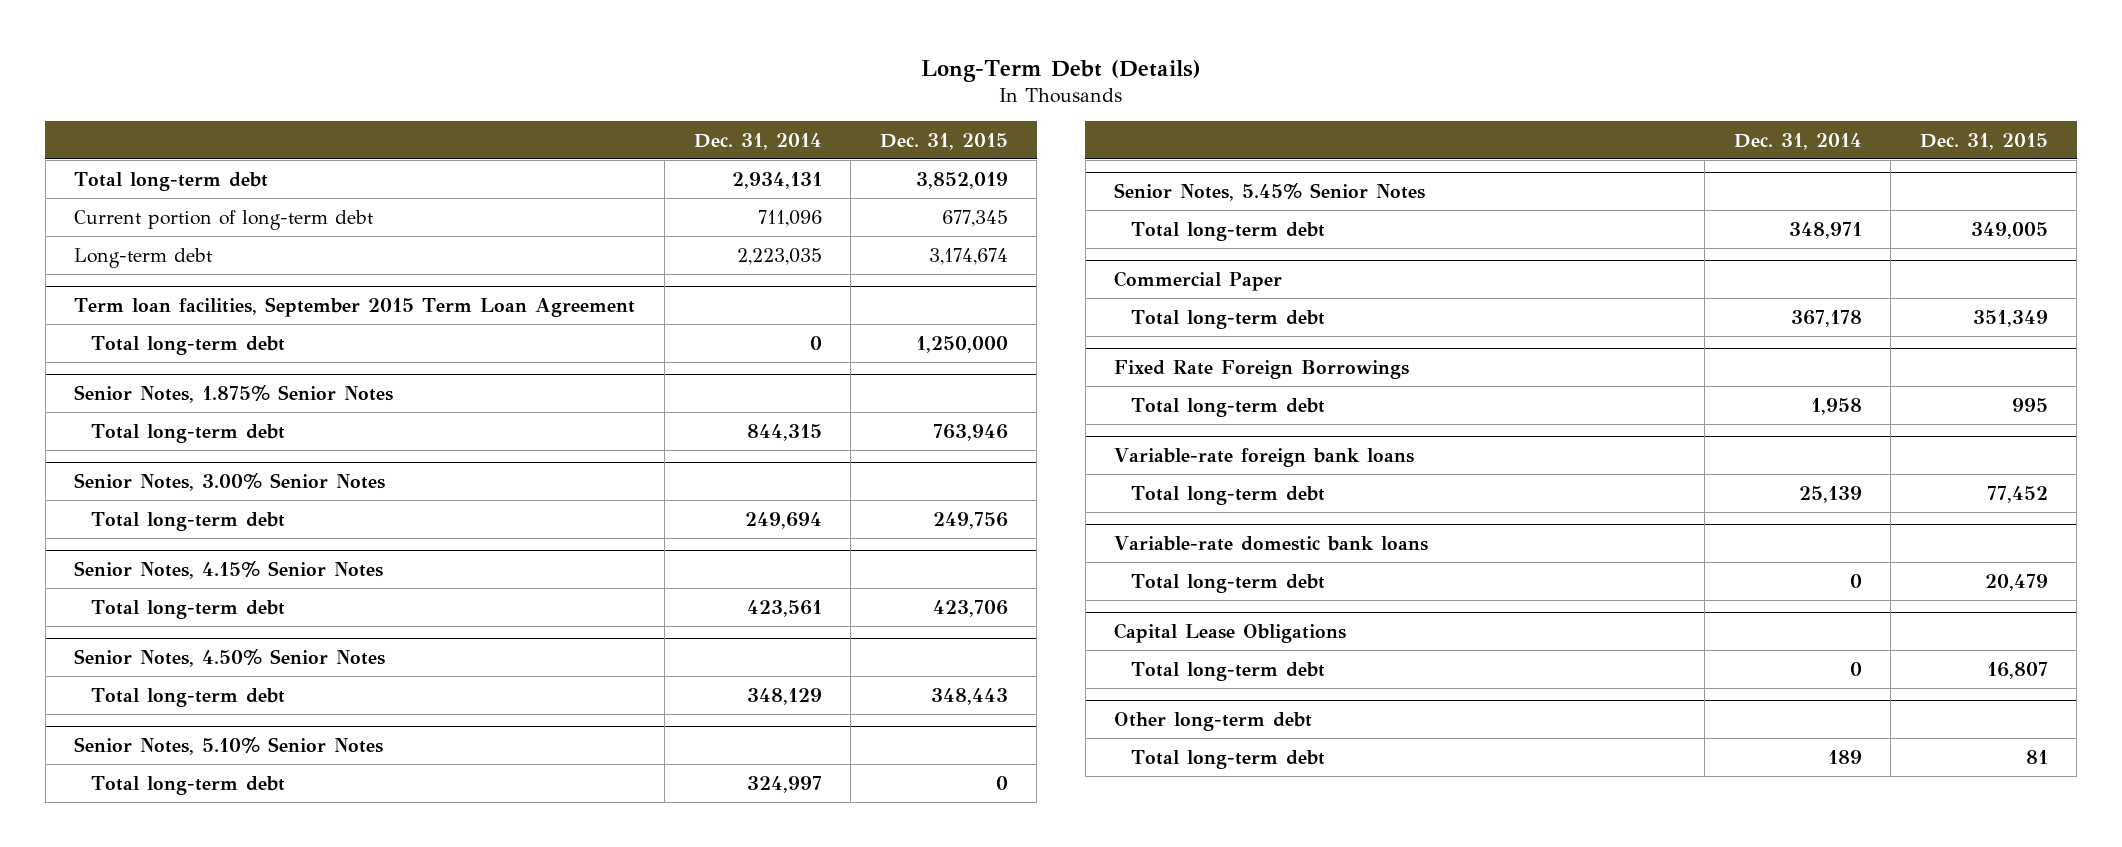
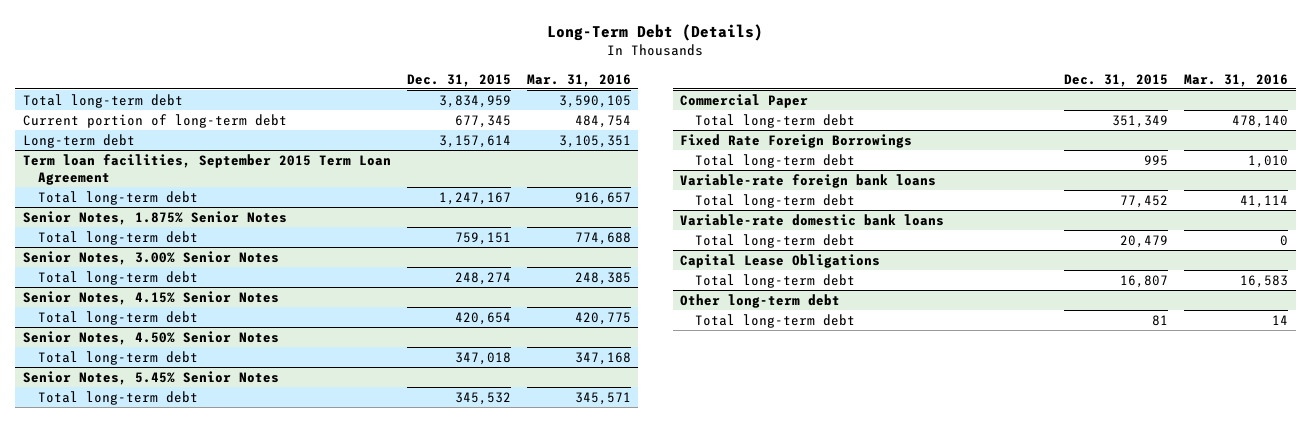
- | Dec. 31, 2014 | Dec. 31, 2015
+ | Dec. 31, 2015 | Mar. 31, 2016
- Total long-term debt | 2,934,131 | 3,852,019
+ Total long-term debt | 3,834,959 | 3,590,105
- Long-term debt | 2,223,035 | 3,174,674
+ Long-term debt | 3,157,614 | 3,105,351
@ Term loan facilities, September 2015 Term Loan Agreement
- Total long-term debt | 0 | 1,250,000
+ Total long-term debt | 1,247,167 | 916,657
@ Senior Notes, 1.875% Senior Notes
- Total long-term debt | 844,315 | 763,946
+ Total long-term debt | 759,151 | 774,688
@ Senior Notes, 3.00% Senior Notes
- Total long-term debt | 249,694 | 249,756
+ Total long-term debt | 248,274 | 248,385
@ Senior Notes, 4.15% Senior Notes
- Total long-term debt | 423,561 | 423,706
+ Total long-term debt | 420,654 | 420,775
@ Senior Notes, 4.50% Senior Notes
- Total long-term debt | 348,129 | 348,443
- Senior Notes, 5.10% Senior Notes
- Total long-term debt | 324,997 | 0
@ Senior Notes, 4.50% Senior Notes
+ Total long-term debt | 347,018 | 347,168
@ Senior Notes, 5.45% Senior Notes
- Total long-term debt | 348,971 | 349,005
+ Total long-term debt | 345,532 | 345,571

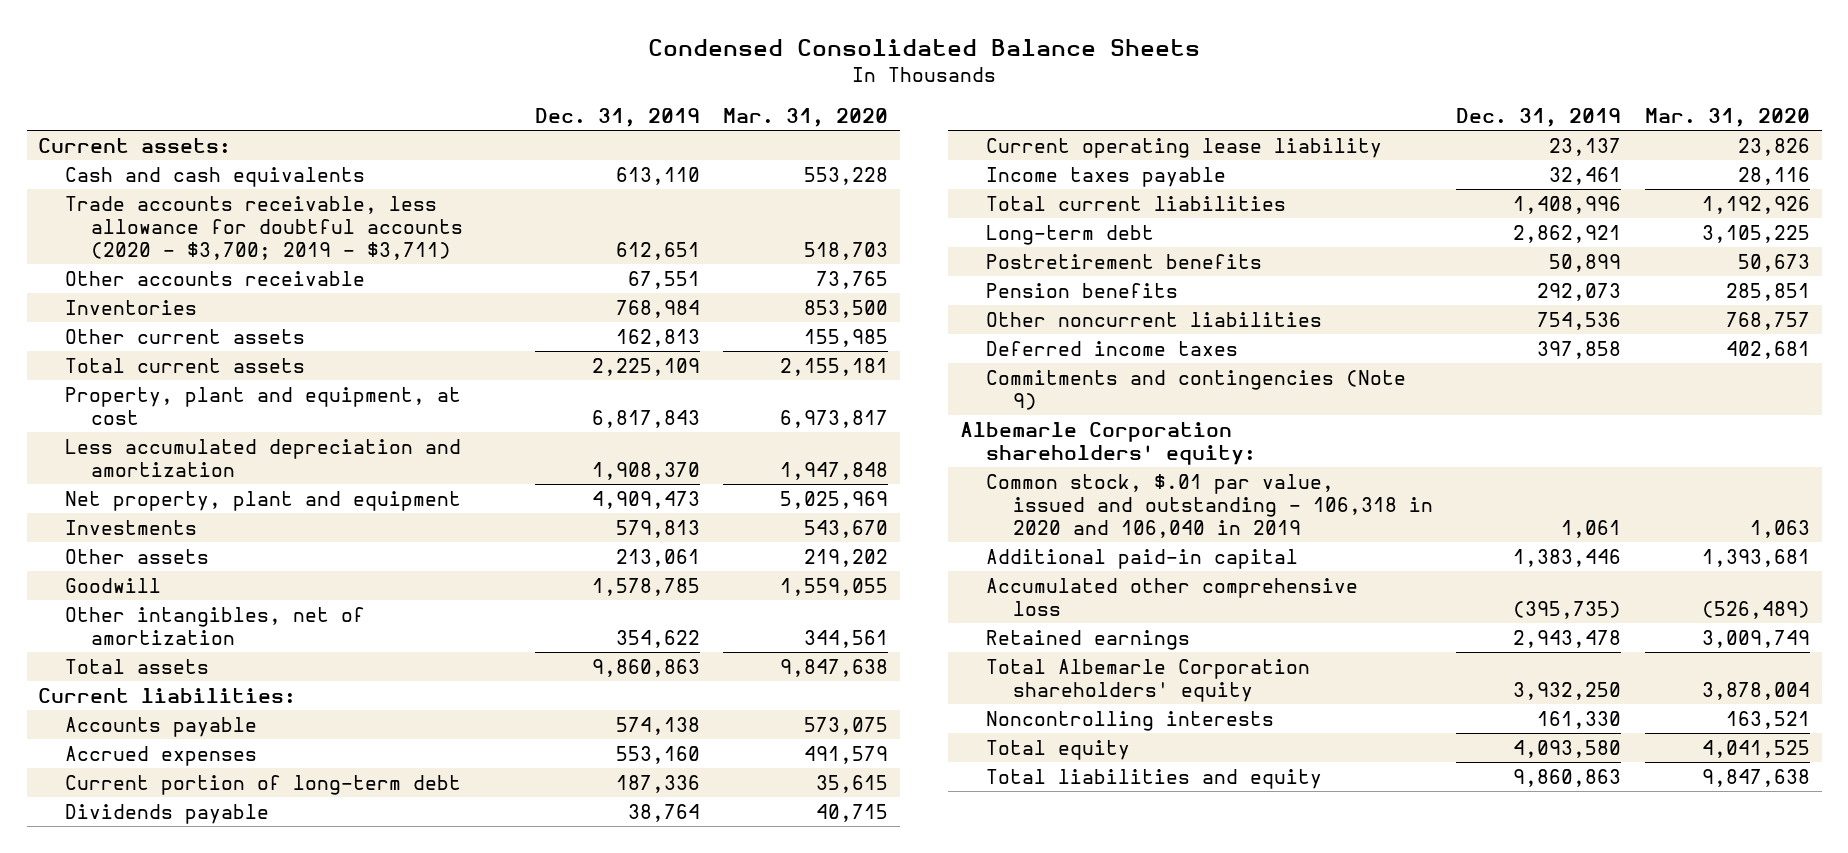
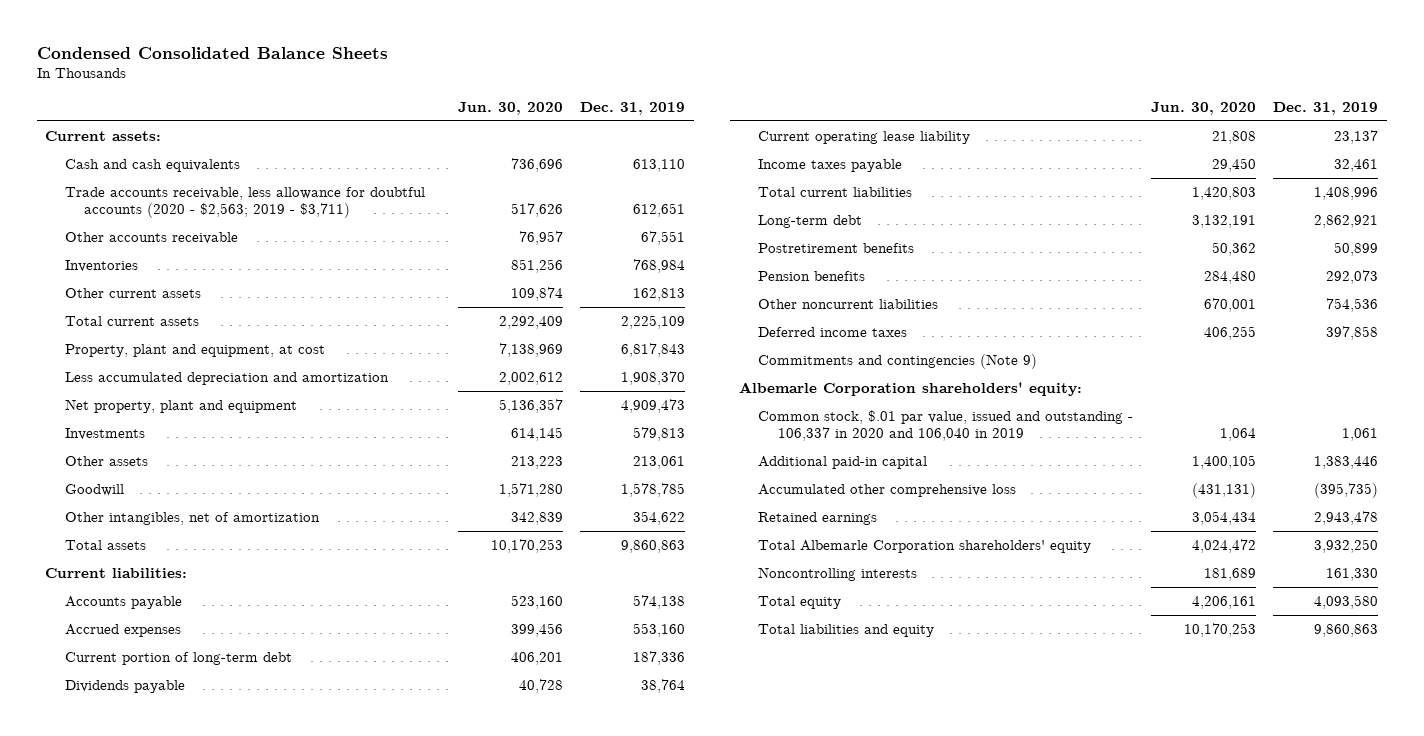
- | Dec. 31, 2019 | Mar. 31, 2020
+ | Jun. 30, 2020 | Dec. 31, 2019
- Trade accounts receivable, less allowance for doubtful accounts (2020 - $3,700; 2019 - $3,711) | 612,651 | 518,703
+ Trade accounts receivable, less allowance for doubtful accounts (2020 - $2,563; 2019 - $3,711) | 517,626 | 612,651
- Common stock, $.01 par value, issued and outstanding - 106,318 in 2020 and 106,040 in 2019 | 1,061 | 1,063
+ Common stock, $.01 par value, issued and outstanding - 106,337 in 2020 and 106,040 in 2019 | 1,064 | 1,061

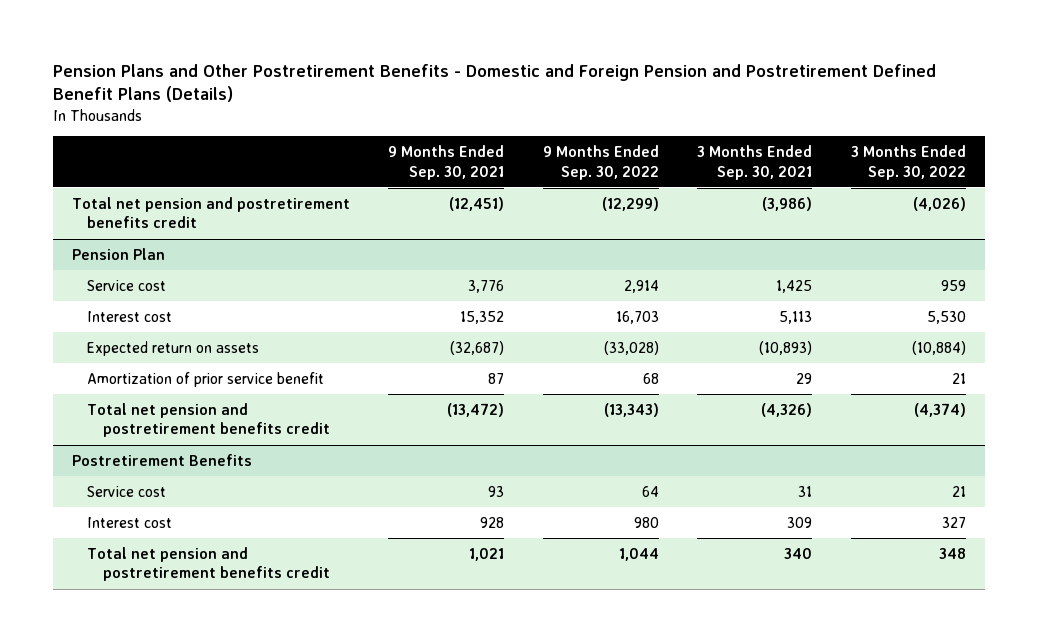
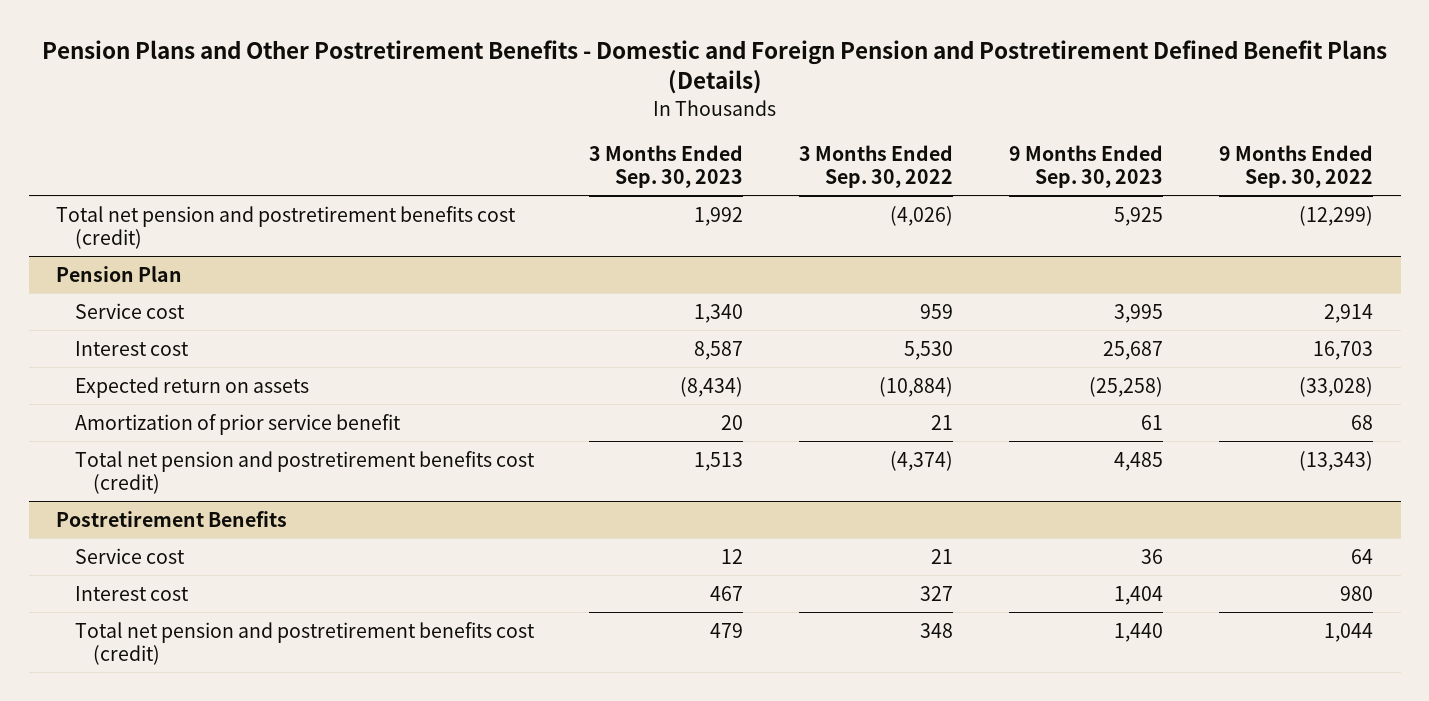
- | 9 Months Ended Sep. 30, 2021 | 9 Months Ended Sep. 30, 2022 | 3 Months Ended Sep. 30, 2021 | 3 Months Ended Sep. 30, 2022
+ | 3 Months Ended Sep. 30, 2023 | 3 Months Ended Sep. 30, 2022 | 9 Months Ended Sep. 30, 2023 | 9 Months Ended Sep. 30, 2022
- Total net pension and postretirement benefits credit | (12,451) | (12,299) | (3,986) | (4,026)
+ Total net pension and postretirement benefits cost (credit) | 1,992 | (4,026) | 5,925 | (12,299)
@ Pension Plan
- Total net pension and postretirement benefits credit | (13,472) | (13,343) | (4,326) | (4,374)
+ Total net pension and postretirement benefits cost (credit) | 1,513 | (4,374) | 4,485 | (13,343)
@ Postretirement Benefits
- Total net pension and postretirement benefits credit | 1,021 | 1,044 | 340 | 348
+ Total net pension and postretirement benefits cost (credit) | 479 | 348 | 1,440 | 1,044

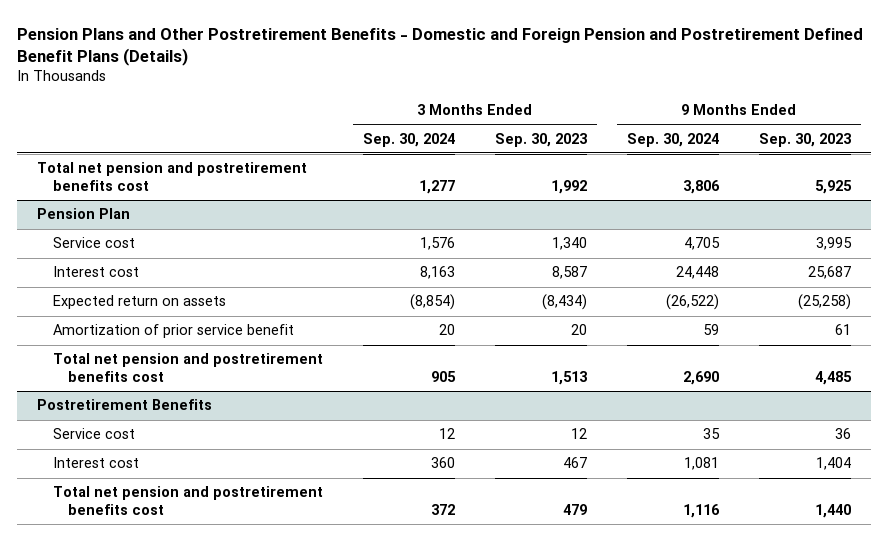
- | 3 Months Ended Sep. 30, 2023 | 3 Months Ended Sep. 30, 2022 | 9 Months Ended Sep. 30, 2023 | 9 Months Ended Sep. 30, 2022
+ | 3 Months Ended Sep. 30, 2024 | 3 Months Ended Sep. 30, 2023 | 9 Months Ended Sep. 30, 2024 | 9 Months Ended Sep. 30, 2023
- Total net pension and postretirement benefits cost (credit) | 1,992 | (4,026) | 5,925 | (12,299)
+ Total net pension and postretirement benefits cost | 1,277 | 1,992 | 3,806 | 5,925
@ Pension Plan
- Total net pension and postretirement benefits cost (credit) | 1,513 | (4,374) | 4,485 | (13,343)
+ Total net pension and postretirement benefits cost | 905 | 1,513 | 2,690 | 4,485
@ Postretirement Benefits
- Total net pension and postretirement benefits cost (credit) | 479 | 348 | 1,440 | 1,044
+ Total net pension and postretirement benefits cost | 372 | 479 | 1,116 | 1,440

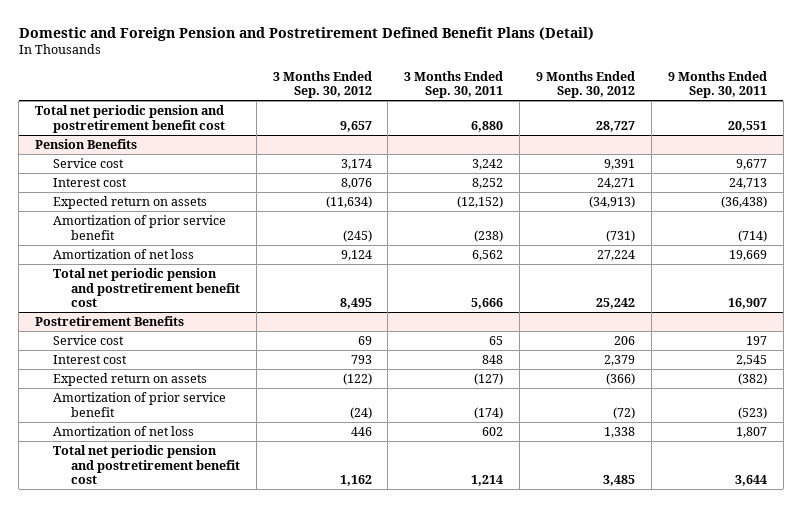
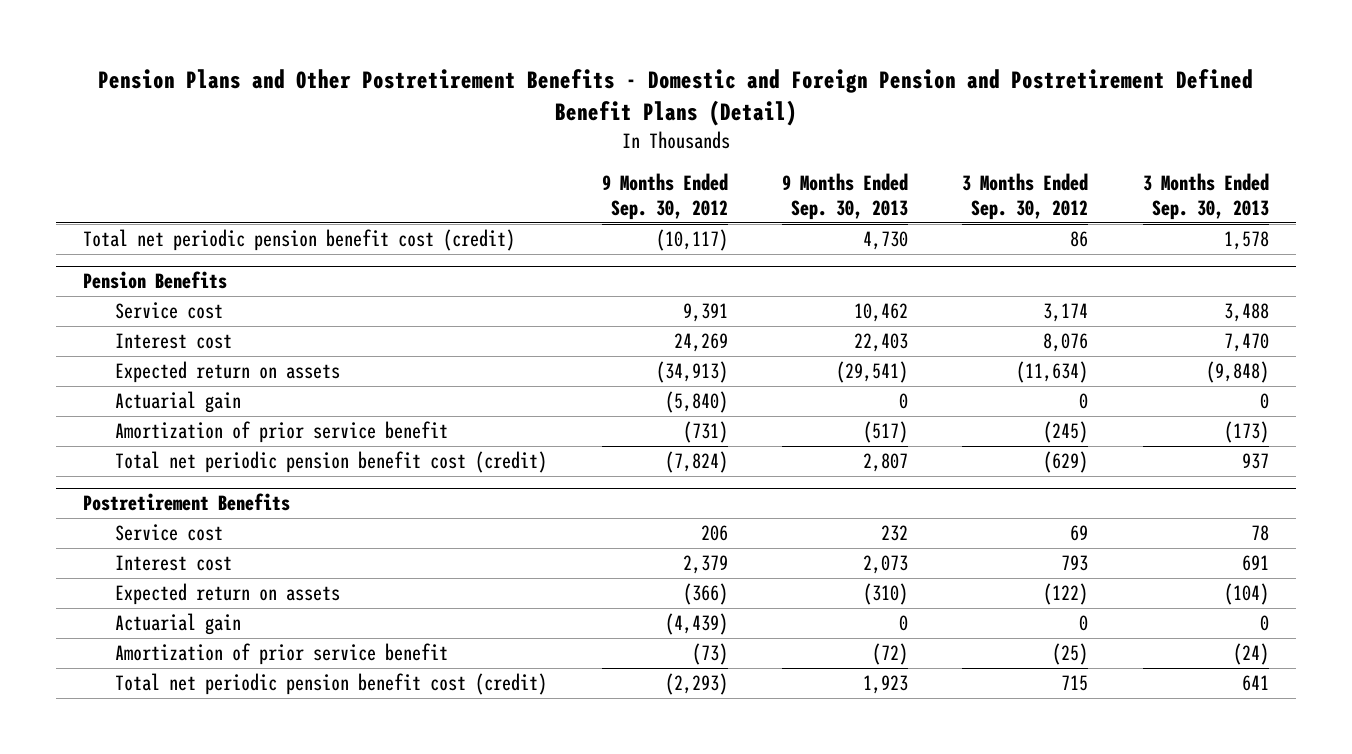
- Domestic and Foreign Pension and Postretirement Defined Benefit Plans (Detail)
+ Pension Plans and Other Postretirement Benefits - Domestic and Foreign Pension and Postretirement Defined Benefit Plans (Detail)
- | 3 Months Ended Sep. 30, 2012 | 3 Months Ended Sep. 30, 2011 | 9 Months Ended Sep. 30, 2012 | 9 Months Ended Sep. 30, 2011
+ | 9 Months Ended Sep. 30, 2012 | 9 Months Ended Sep. 30, 2013 | 3 Months Ended Sep. 30, 2012 | 3 Months Ended Sep. 30, 2013
- Total net periodic pension and postretirement benefit cost | 9,657 | 6,880 | 28,727 | 20,551
+ Total net periodic pension benefit cost (credit) | (10,117) | 4,730 | 86 | 1,578
@ Pension Benefits
- Interest cost | 8,076 | 8,252 | 24,271 | 24,713
+ Interest cost | 24,269 | 22,403 | 8,076 | 7,470
+ Actuarial gain | (5,840) | 0 | 0 | 0
- Amortization of net loss | 9,124 | 6,562 | 27,224 | 19,669
- Total net periodic pension and postretirement benefit cost | 8,495 | 5,666 | 25,242 | 16,907
+ Total net periodic pension benefit cost (credit) | (7,824) | 2,807 | (629) | 937
@ Postretirement Benefits
- Amortization of prior service benefit | (24) | (174) | (72) | (523)
- Amortization of net loss | 446 | 602 | 1,338 | 1,807
- Total net periodic pension and postretirement benefit cost | 1,162 | 1,214 | 3,485 | 3,644
+ Actuarial gain | (4,439) | 0 | 0 | 0
+ Amortization of prior service benefit | (73) | (72) | (25) | (24)
+ Total net periodic pension benefit cost (credit) | (2,293) | 1,923 | 715 | 641

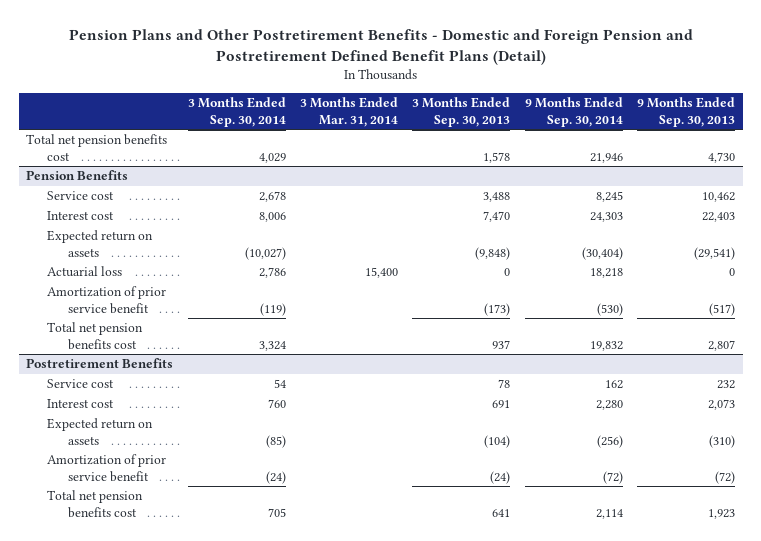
- | 9 Months Ended Sep. 30, 2012 | 9 Months Ended Sep. 30, 2013 | 3 Months Ended Sep. 30, 2012 | 3 Months Ended Sep. 30, 2013
+ | 3 Months Ended Sep. 30, 2014 | 3 Months Ended Mar. 31, 2014 | 3 Months Ended Sep. 30, 2013 | 9 Months Ended Sep. 30, 2014 | 9 Months Ended Sep. 30, 2013
- Total net periodic pension benefit cost (credit) | (10,117) | 4,730 | 86 | 1,578
+ Total net pension benefits cost | 4,029 | | 1,578 | 21,946 | 4,730
@ Pension Benefits
- Actuarial gain | (5,840) | 0 | 0 | 0
+ Actuarial loss | 2,786 | 15,400 | 0 | 18,218 | 0
- Total net periodic pension benefit cost (credit) | (7,824) | 2,807 | (629) | 937
+ Total net pension benefits cost | 3,324 | | 937 | 19,832 | 2,807
@ Postretirement Benefits
- Actuarial gain | (4,439) | 0 | 0 | 0
- Total net periodic pension benefit cost (credit) | (2,293) | 1,923 | 715 | 641
+ Total net pension benefits cost | 705 | | 641 | 2,114 | 1,923

